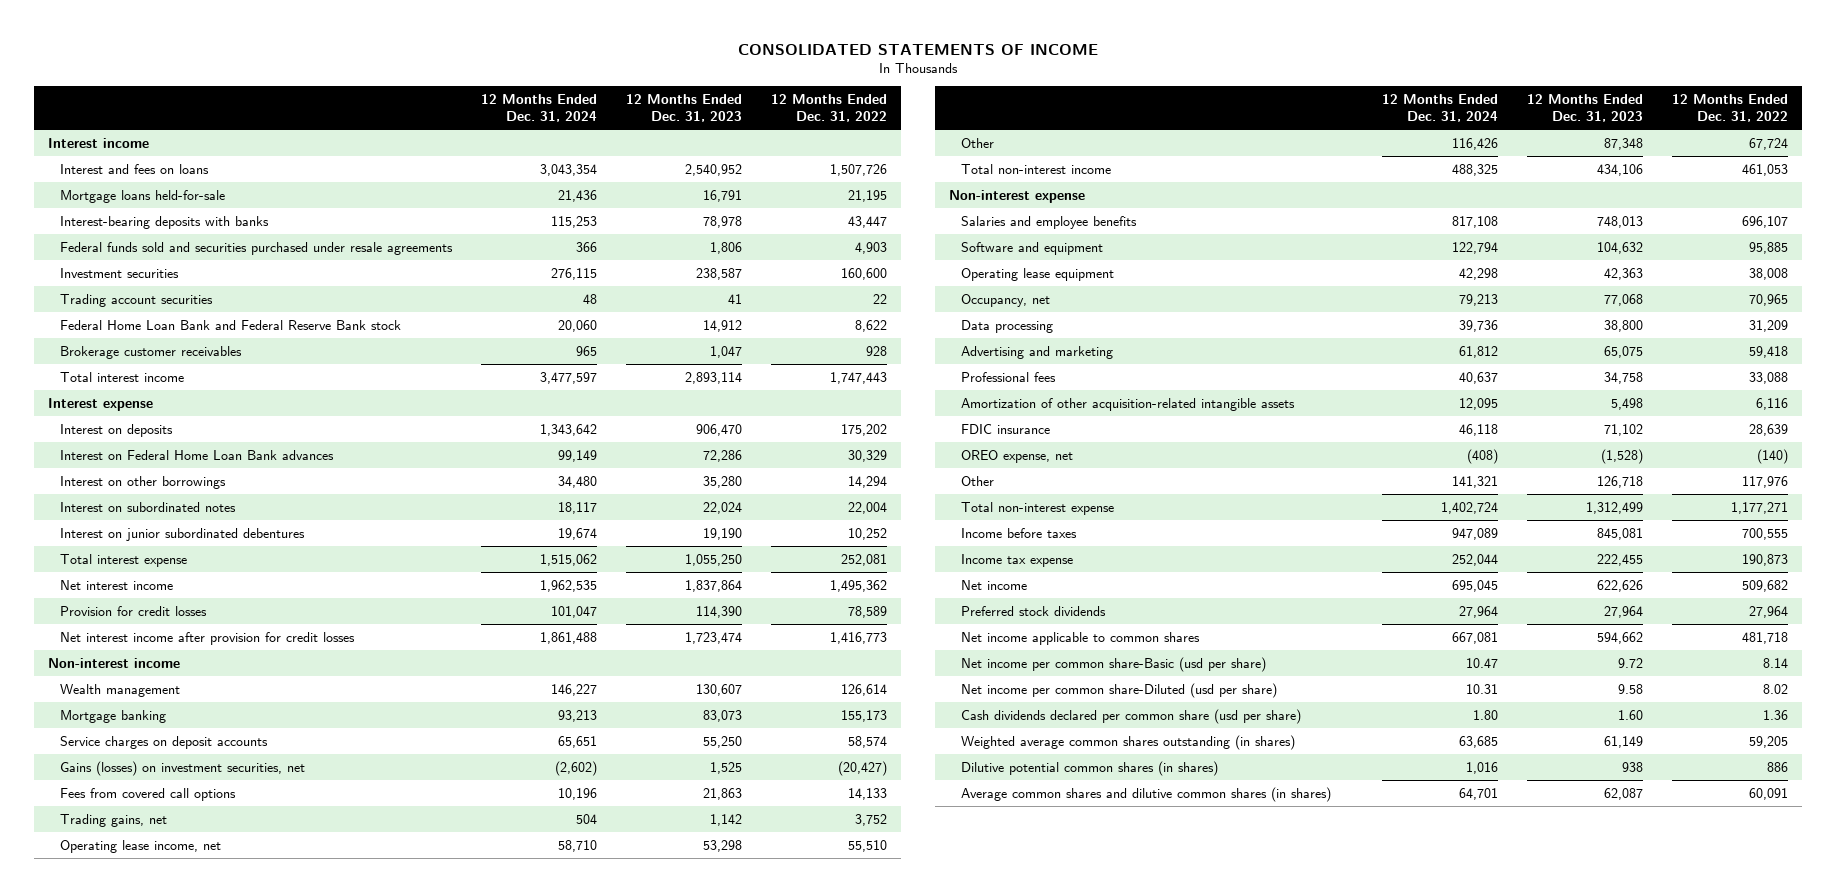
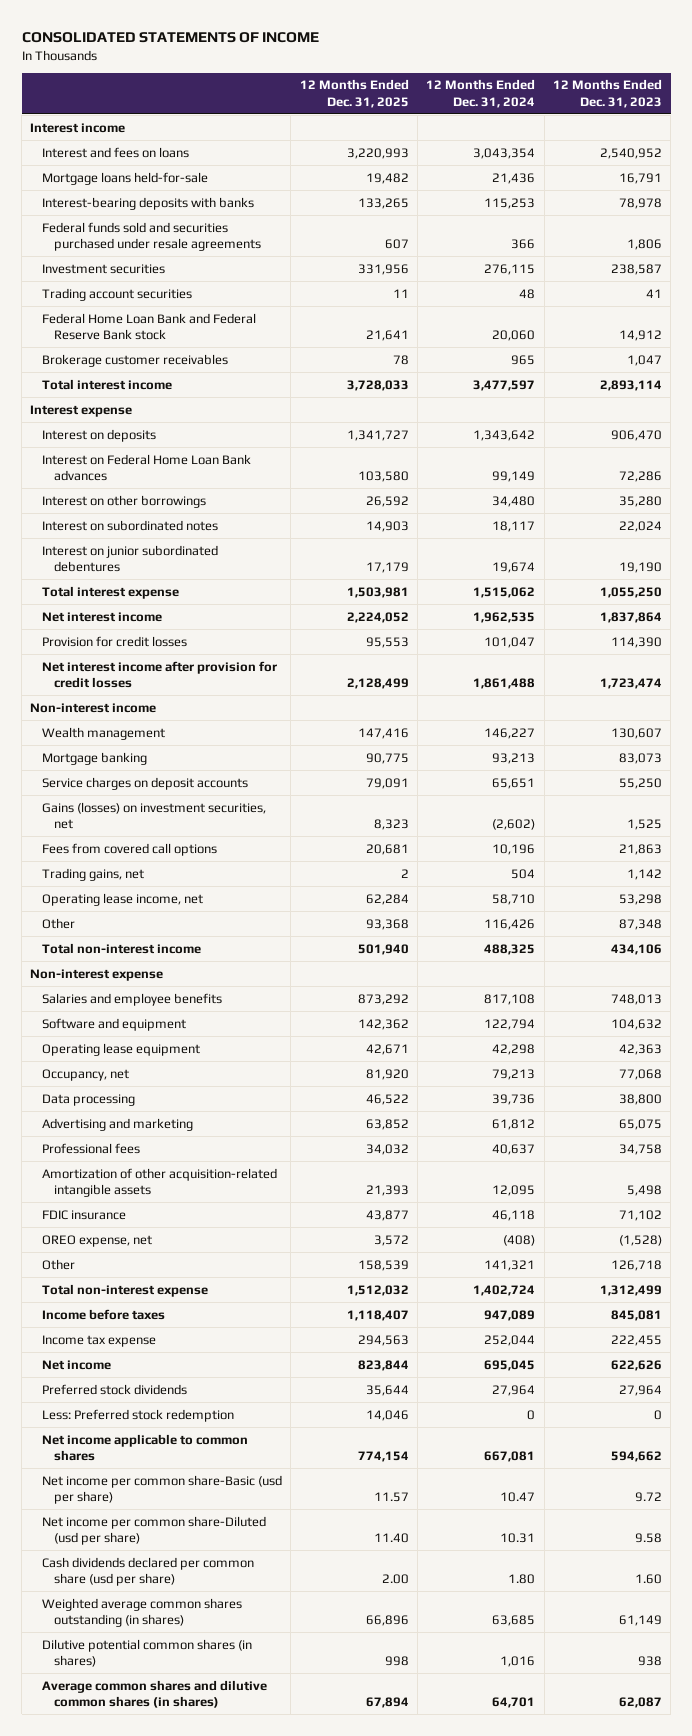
- | 12 Months Ended Dec. 31, 2024 | 12 Months Ended Dec. 31, 2023 | 12 Months Ended Dec. 31, 2022
+ | 12 Months Ended Dec. 31, 2025 | 12 Months Ended Dec. 31, 2024 | 12 Months Ended Dec. 31, 2023
+ Less: Preferred stock redemption | 14,046 | 0 | 0

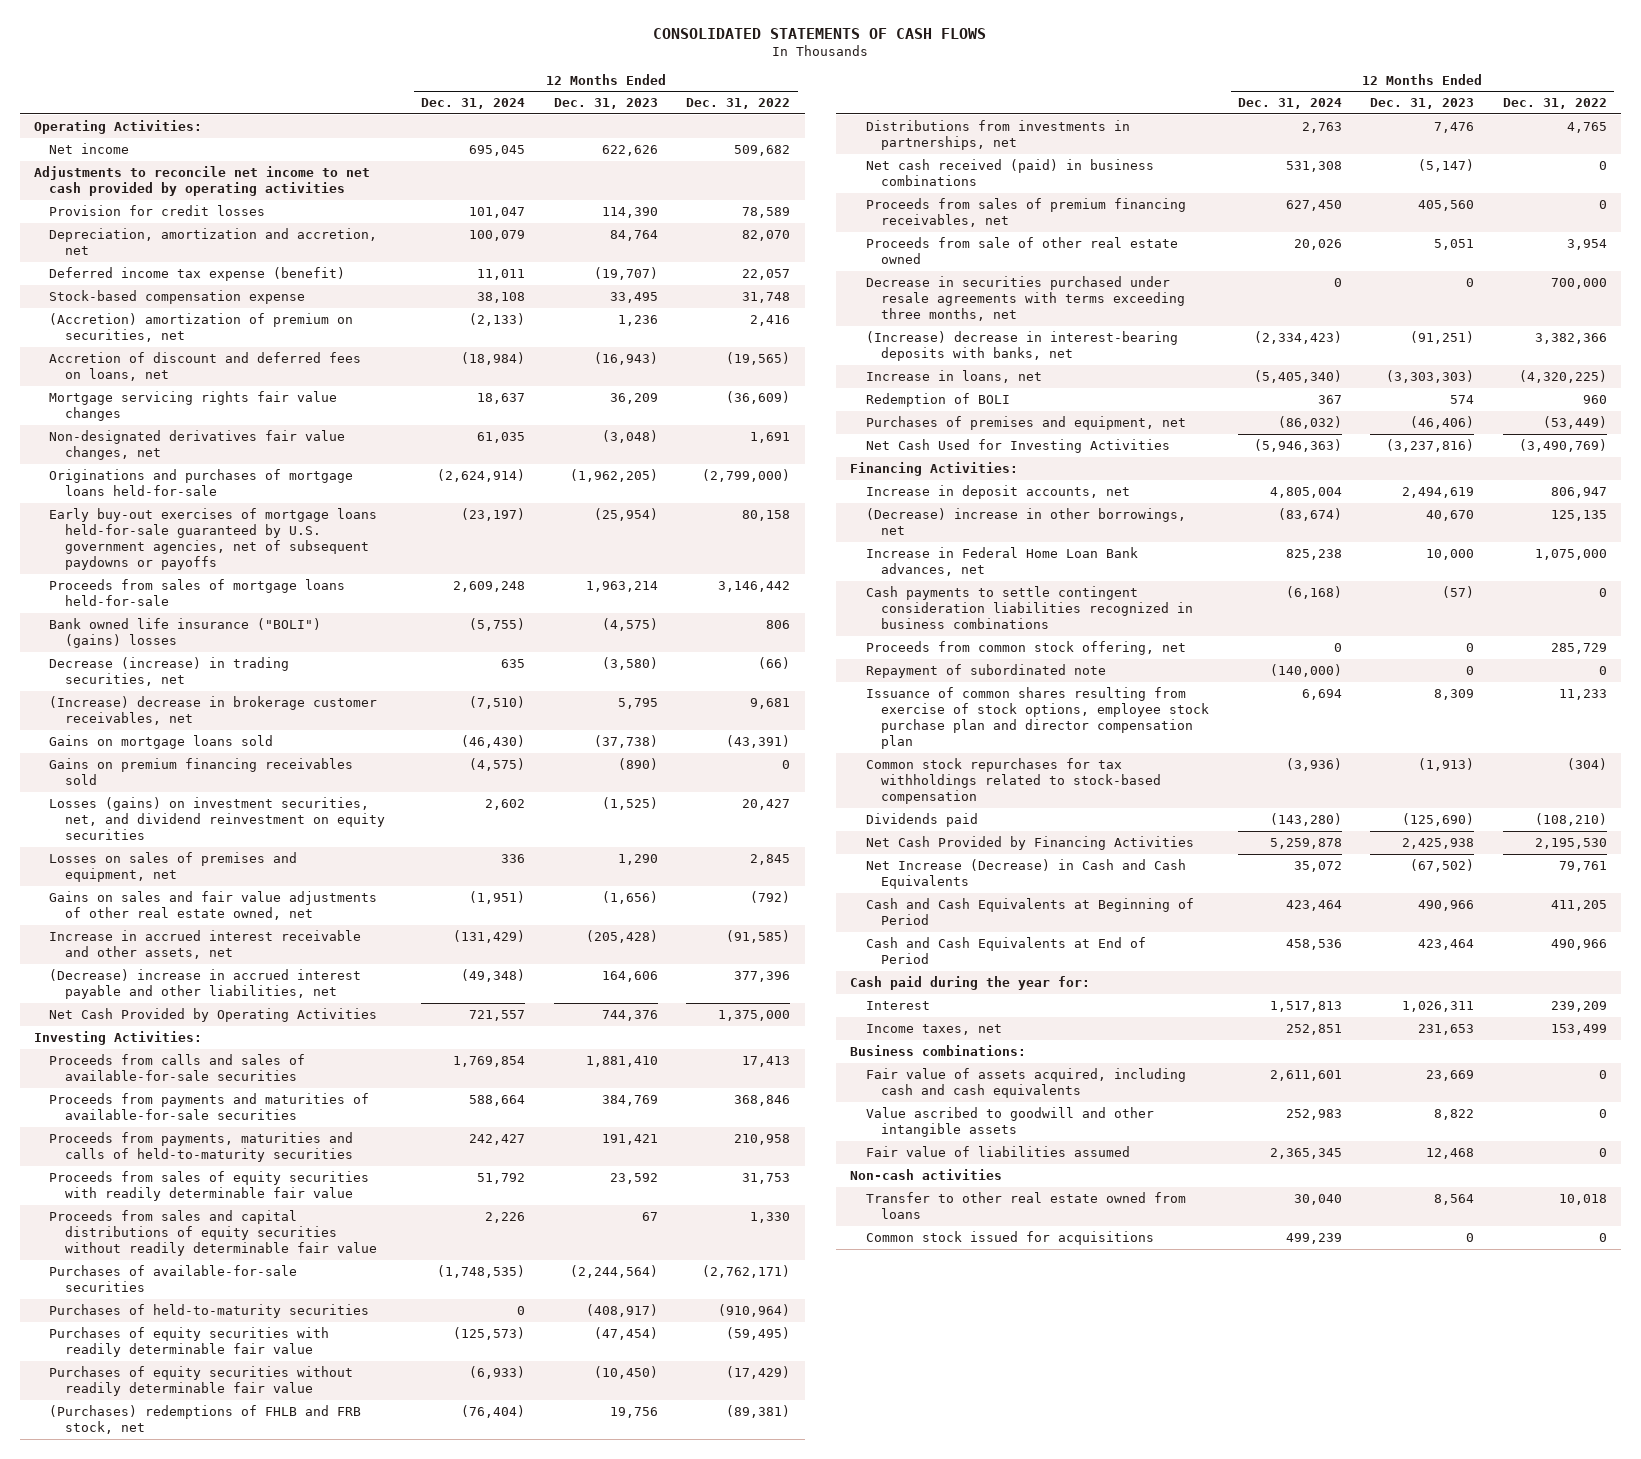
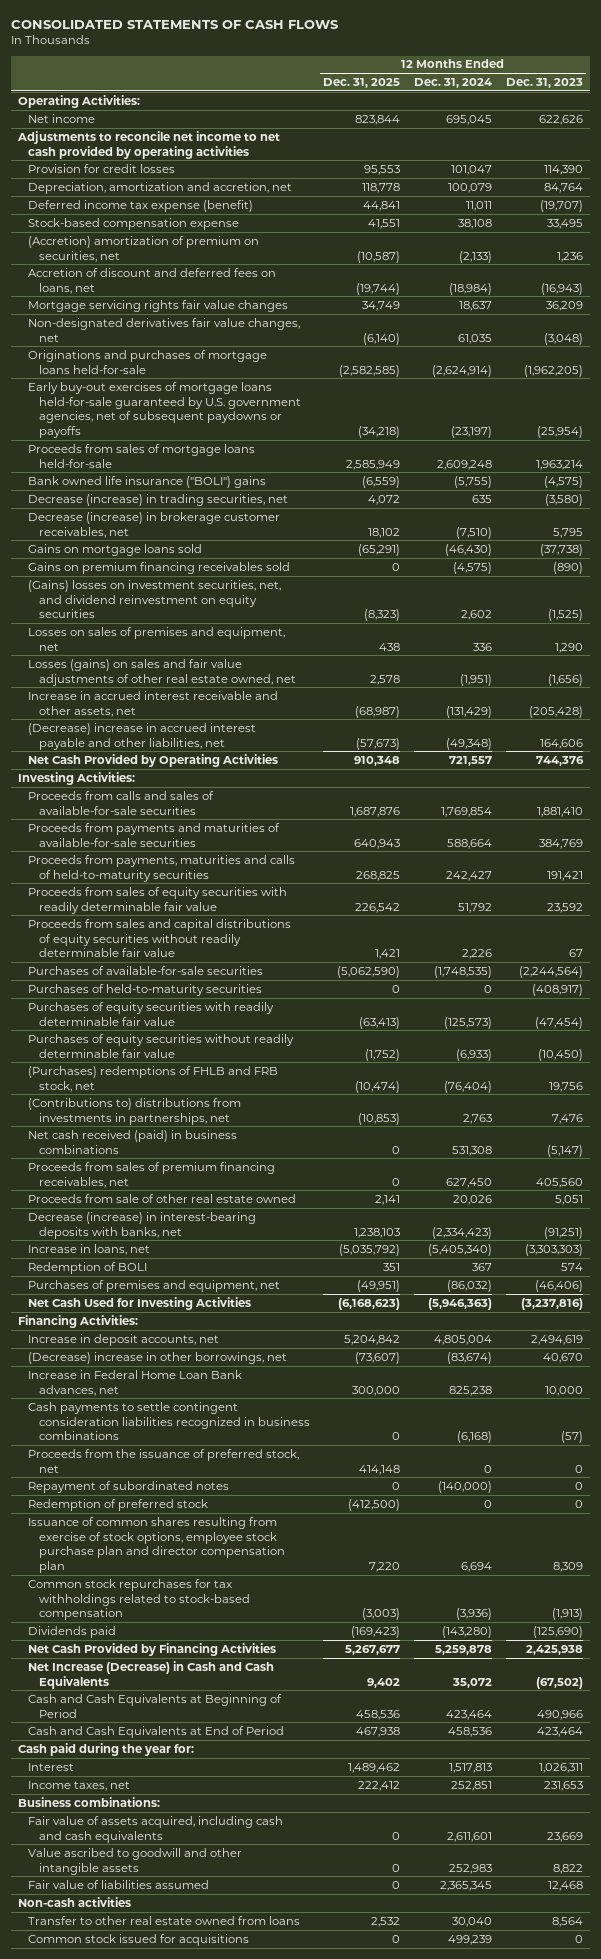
- | 12 Months Ended Dec. 31, 2024 | 12 Months Ended Dec. 31, 2023 | 12 Months Ended Dec. 31, 2022
+ | 12 Months Ended Dec. 31, 2025 | 12 Months Ended Dec. 31, 2024 | 12 Months Ended Dec. 31, 2023
- Bank owned life insurance ("BOLI") (gains) losses | (5,755) | (4,575) | 806
+ Bank owned life insurance ("BOLI") gains | (6,559) | (5,755) | (4,575)
- (Increase) decrease in brokerage customer receivables, net | (7,510) | 5,795 | 9,681
+ Decrease (increase) in brokerage customer receivables, net | 18,102 | (7,510) | 5,795
- Losses (gains) on investment securities, net, and dividend reinvestment on equity securities | 2,602 | (1,525) | 20,427
+ (Gains) losses on investment securities, net, and dividend reinvestment on equity securities | (8,323) | 2,602 | (1,525)
- Gains on sales and fair value adjustments of other real estate owned, net | (1,951) | (1,656) | (792)
+ Losses (gains) on sales and fair value adjustments of other real estate owned, net | 2,578 | (1,951) | (1,656)
- Distributions from investments in partnerships, net | 2,763 | 7,476 | 4,765
+ (Contributions to) distributions from investments in partnerships, net | (10,853) | 2,763 | 7,476
- Decrease in securities purchased under resale agreements with terms exceeding three months, net | 0 | 0 | 700,000
- (Increase) decrease in interest-bearing deposits with banks, net | (2,334,423) | (91,251) | 3,382,366
+ Decrease (increase) in interest-bearing deposits with banks, net | 1,238,103 | (2,334,423) | (91,251)
- Proceeds from common stock offering, net | 0 | 0 | 285,729
- Repayment of subordinated note | (140,000) | 0 | 0
+ Proceeds from the issuance of preferred stock, net | 414,148 | 0 | 0
+ Repayment of subordinated notes | 0 | (140,000) | 0
+ Redemption of preferred stock | (412,500) | 0 | 0

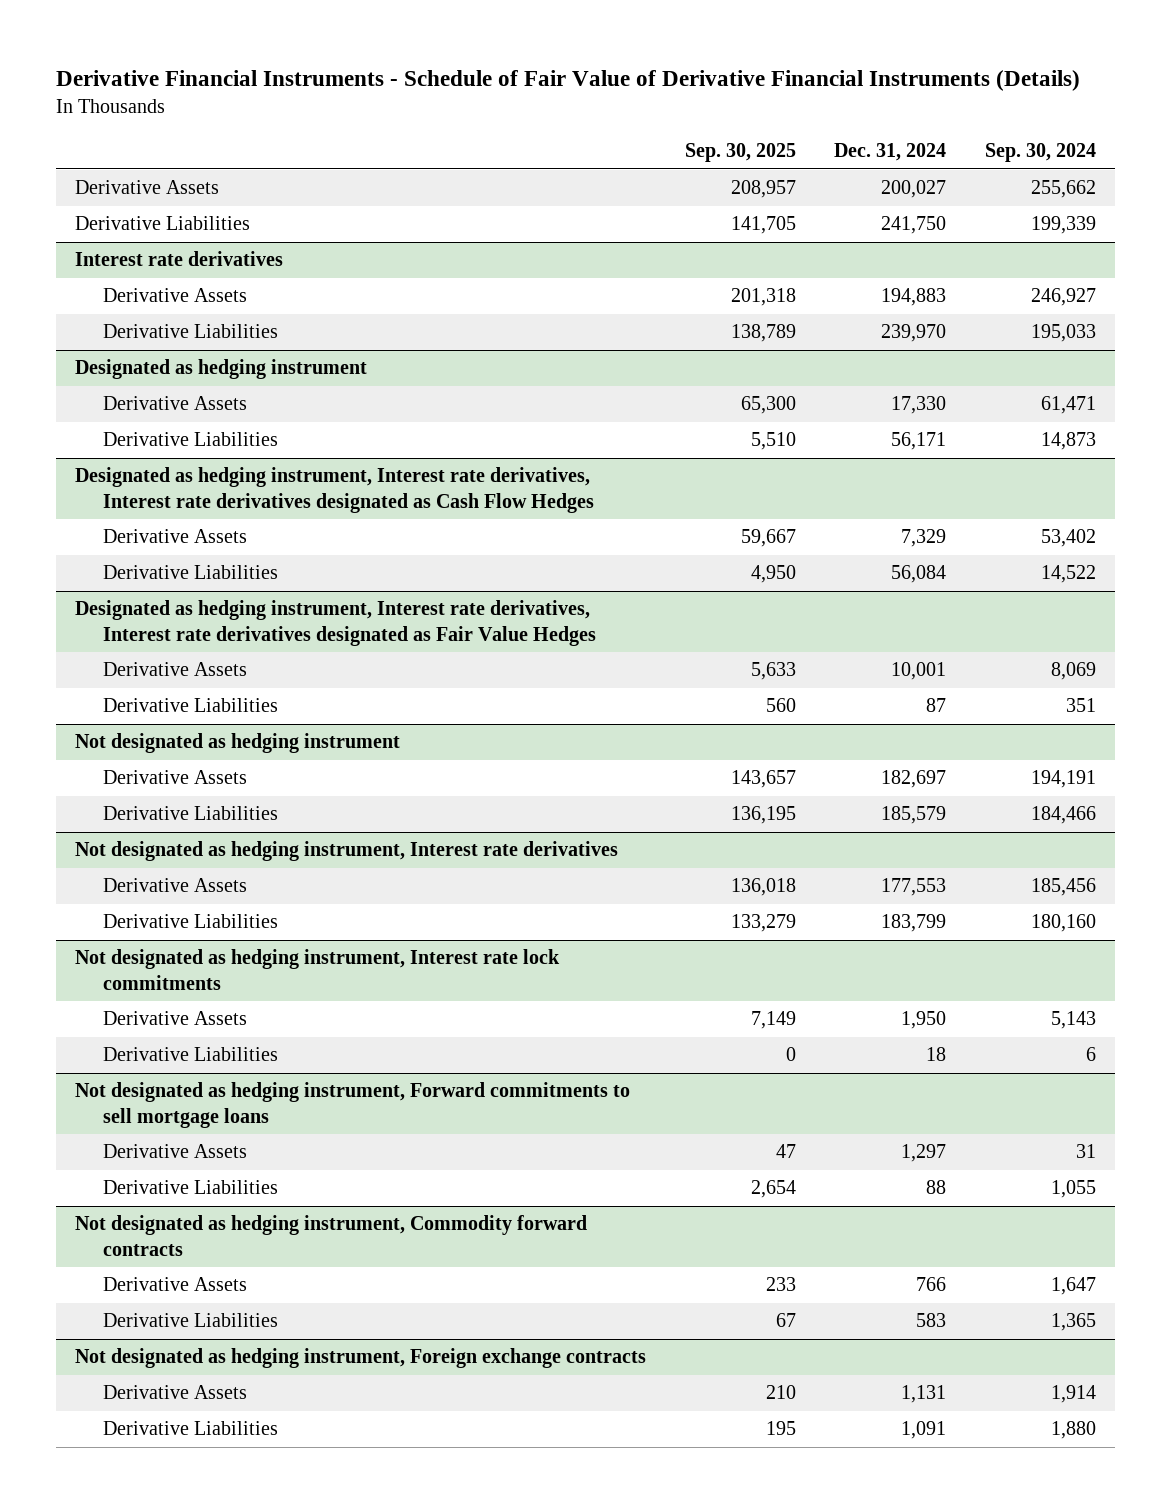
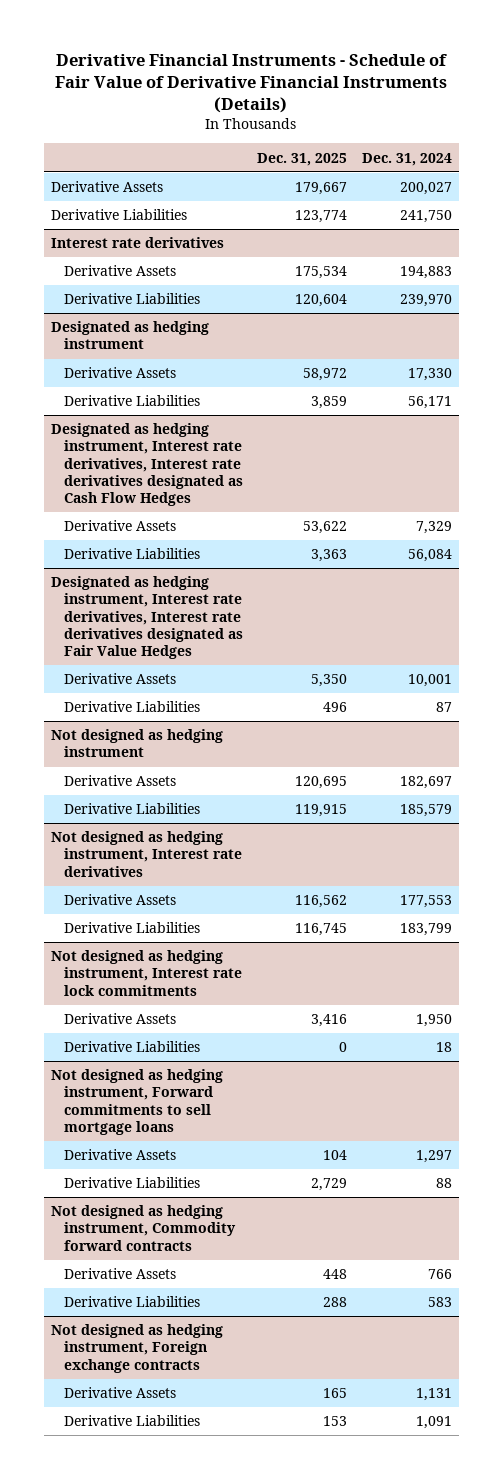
- | Sep. 30, 2025 | Dec. 31, 2024 | Sep. 30, 2024
+ | Dec. 31, 2025 | Dec. 31, 2024
- Not designated as hedging instrument
+ Not designed as hedging instrument
- Not designated as hedging instrument, Interest rate derivatives
+ Not designed as hedging instrument, Interest rate derivatives
- Not designated as hedging instrument, Interest rate lock commitments
+ Not designed as hedging instrument, Interest rate lock commitments
- Not designated as hedging instrument, Forward commitments to sell mortgage loans
+ Not designed as hedging instrument, Forward commitments to sell mortgage loans
- Not designated as hedging instrument, Commodity forward contracts
+ Not designed as hedging instrument, Commodity forward contracts
- Not designated as hedging instrument, Foreign exchange contracts
+ Not designed as hedging instrument, Foreign exchange contracts

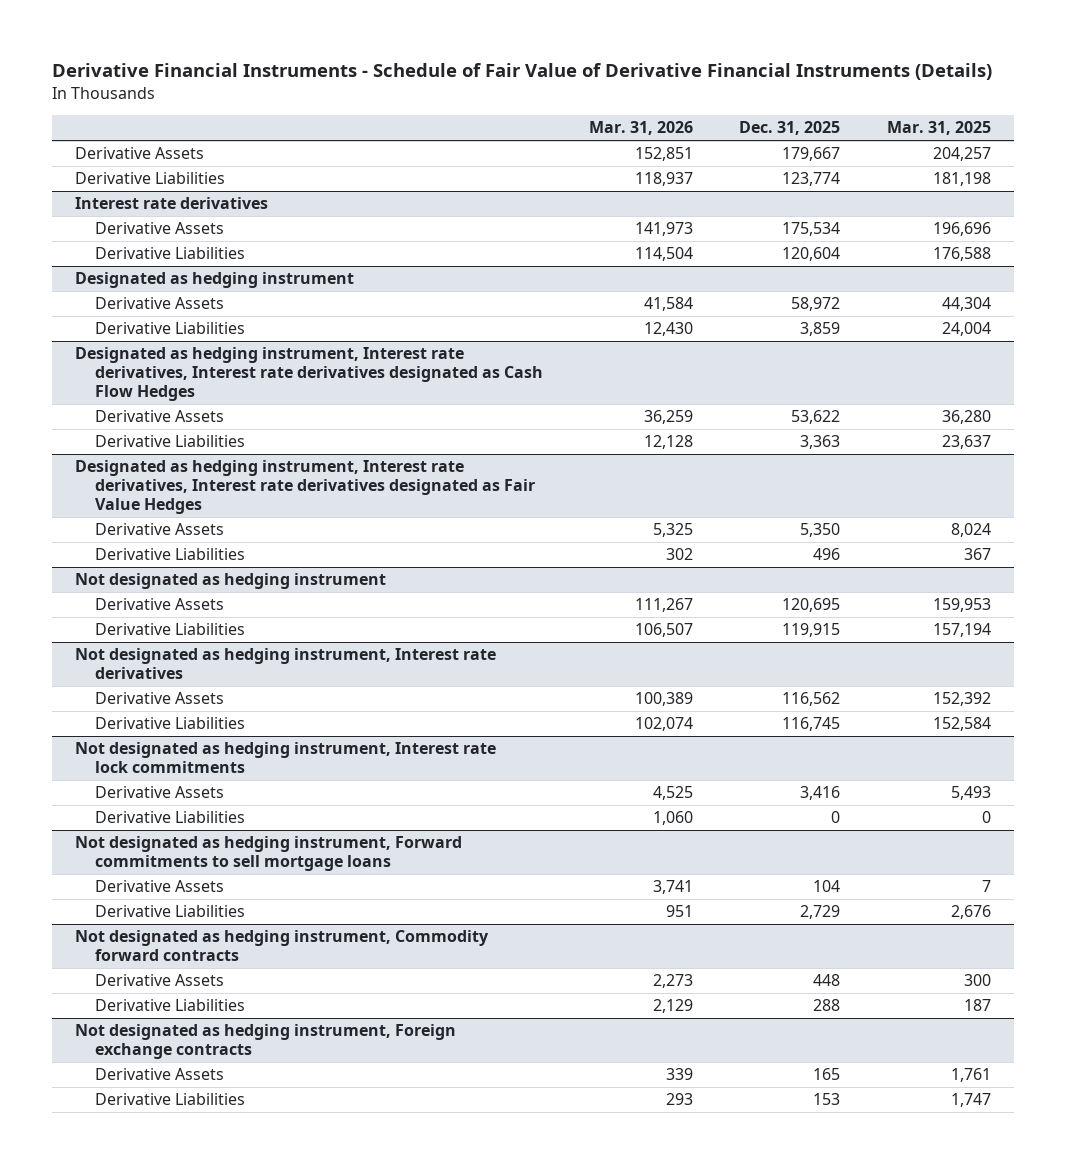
- | Dec. 31, 2025 | Dec. 31, 2024
+ | Mar. 31, 2026 | Dec. 31, 2025 | Mar. 31, 2025
- Not designed as hedging instrument
+ Not designated as hedging instrument
- Not designed as hedging instrument, Interest rate derivatives
+ Not designated as hedging instrument, Interest rate derivatives
- Not designed as hedging instrument, Interest rate lock commitments
+ Not designated as hedging instrument, Interest rate lock commitments
- Not designed as hedging instrument, Forward commitments to sell mortgage loans
+ Not designated as hedging instrument, Forward commitments to sell mortgage loans
- Not designed as hedging instrument, Commodity forward contracts
+ Not designated as hedging instrument, Commodity forward contracts
- Not designed as hedging instrument, Foreign exchange contracts
+ Not designated as hedging instrument, Foreign exchange contracts

